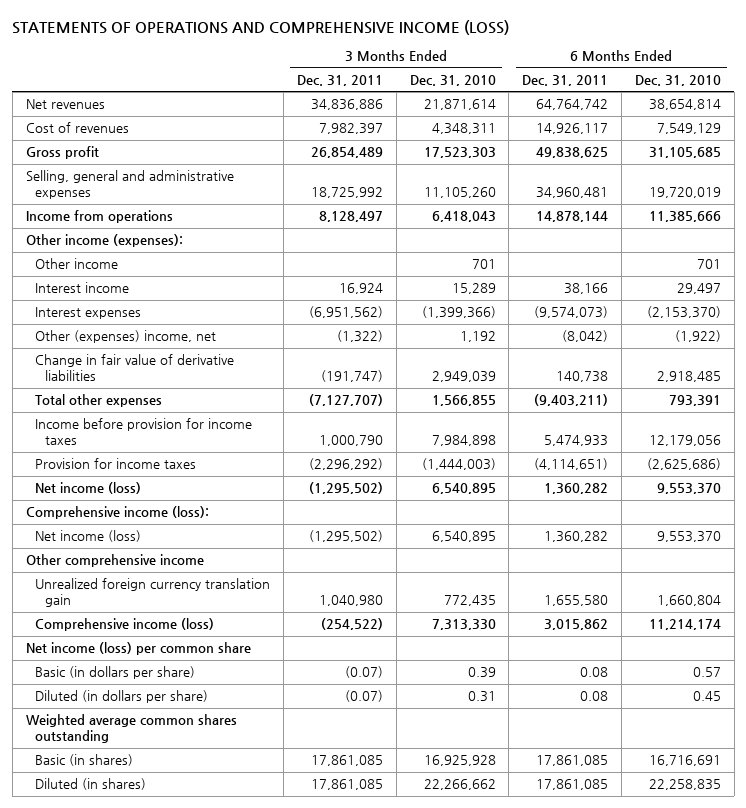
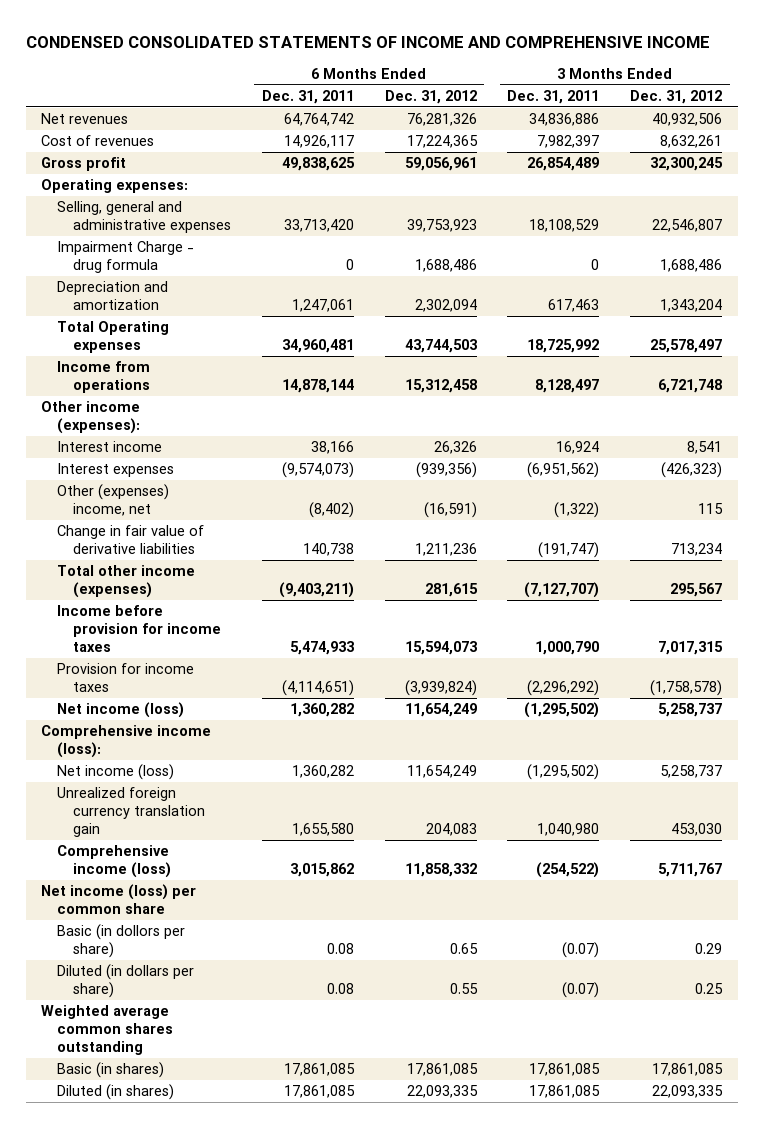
- STATEMENTS OF OPERATIONS AND COMPREHENSIVE INCOME (LOSS)
+ CONDENSED CONSOLIDATED STATEMENTS OF INCOME AND COMPREHENSIVE INCOME
- | 3 Months Ended Dec. 31, 2011 | 3 Months Ended Dec. 31, 2010 | 6 Months Ended Dec. 31, 2011 | 6 Months Ended Dec. 31, 2010
+ | 6 Months Ended Dec. 31, 2011 | 6 Months Ended Dec. 31, 2012 | 3 Months Ended Dec. 31, 2011 | 3 Months Ended Dec. 31, 2012
- Selling, general and administrative expenses | 18,725,992 | 11,105,260 | 34,960,481 | 19,720,019
+ Operating expenses:
+ Selling, general and administrative expenses | 33,713,420 | 39,753,923 | 18,108,529 | 22,546,807
+ Impairment Charge - drug formula | 0 | 1,688,486 | 0 | 1,688,486
+ Depreciation and amortization | 1,247,061 | 2,302,094 | 617,463 | 1,343,204
+ Total Operating expenses | 34,960,481 | 43,744,503 | 18,725,992 | 25,578,497
- Other income | | 701 | | 701
- Other (expenses) income, net | (1,322) | 1,192 | (8,042) | (1,922)
+ Other (expenses) income, net | (8,402) | (16,591) | (1,322) | 115
- Total other expenses | (7,127,707) | 1,566,855 | (9,403,211) | 793,391
+ Total other income (expenses) | (9,403,211) | 281,615 | (7,127,707) | 295,567
- Other comprehensive income
- Basic (in dollars per share) | (0.07) | 0.39 | 0.08 | 0.57
+ Basic (in dollors per share) | 0.08 | 0.65 | (0.07) | 0.29

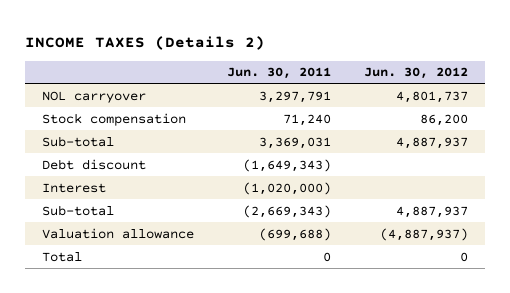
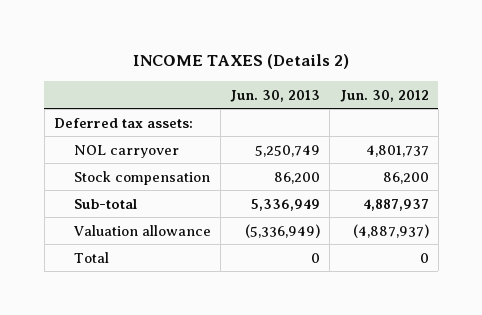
- | Jun. 30, 2011 | Jun. 30, 2012
+ | Jun. 30, 2013 | Jun. 30, 2012
+ Deferred tax assets:
- Debt discount | (1,649,343) |
- Interest | (1,020,000) |
- Sub-total | (2,669,343) | 4,887,937

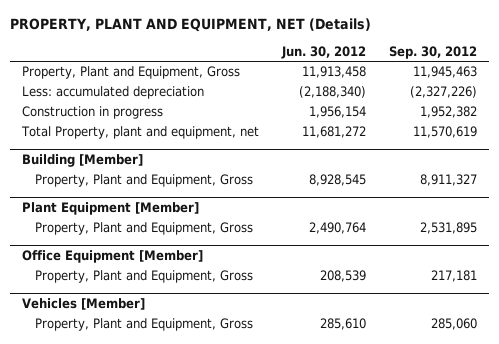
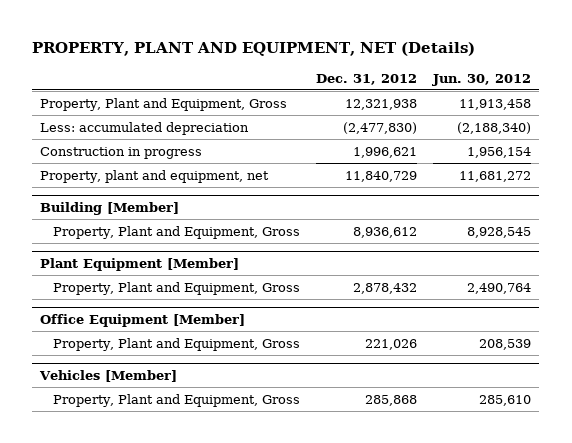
- | Jun. 30, 2012 | Sep. 30, 2012
+ | Dec. 31, 2012 | Jun. 30, 2012
- Total Property, plant and equipment, net | 11,681,272 | 11,570,619
+ Property, plant and equipment, net | 11,840,729 | 11,681,272

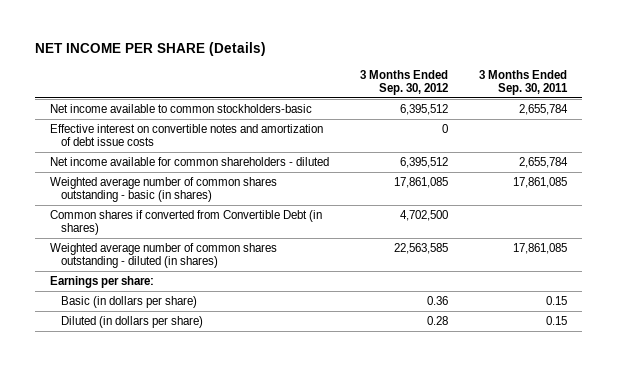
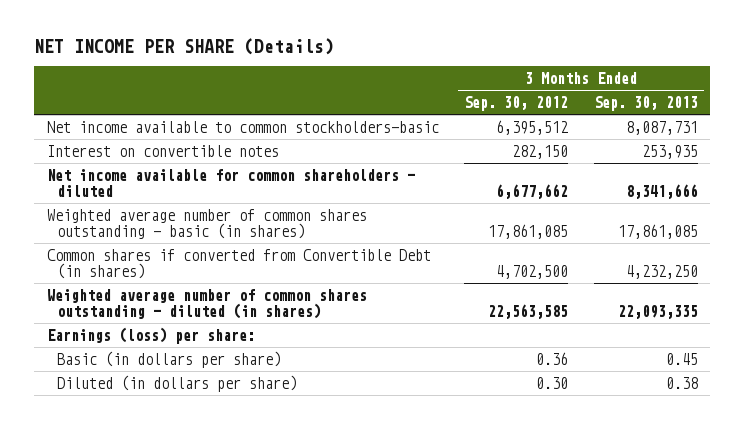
- | 3 Months Ended Sep. 30, 2012 | 3 Months Ended Sep. 30, 2011
+ | 3 Months Ended Sep. 30, 2012 | 3 Months Ended Sep. 30, 2013
- Effective interest on convertible notes and amortization of debt issue costs | 0 |
- Net income available for common shareholders - diluted | 6,395,512 | 2,655,784
+ Interest on convertible notes | 282,150 | 253,935
+ Net income available for common shareholders - diluted | 6,677,662 | 8,341,666
- Earnings per share:
+ Earnings (loss) per share:
- Diluted (in dollars per share) | 0.28 | 0.15
+ Diluted (in dollars per share) | 0.30 | 0.38

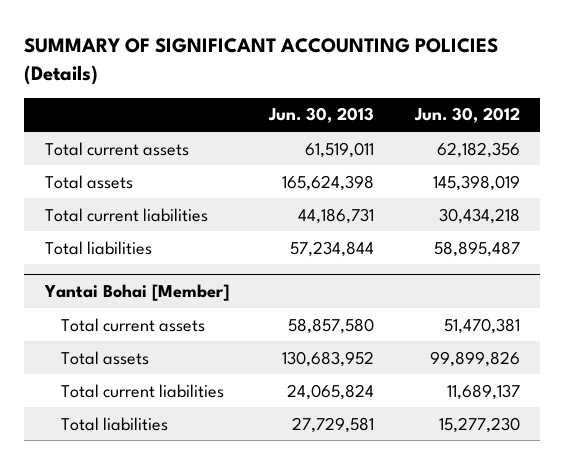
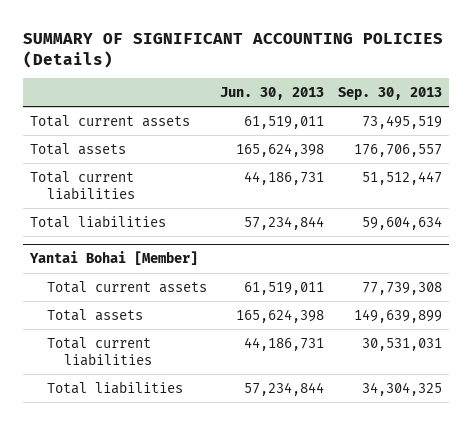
- | Jun. 30, 2013 | Jun. 30, 2012
+ | Jun. 30, 2013 | Sep. 30, 2013
@ Yantai Bohai [Member]
- Total current assets | 58,857,580 | 51,470,381
- Total assets | 130,683,952 | 99,899,826
- Total current liabilities | 24,065,824 | 11,689,137
- Total liabilities | 27,729,581 | 15,277,230
+ Total current assets | 61,519,011 | 77,739,308
+ Total assets | 165,624,398 | 149,639,899
+ Total current liabilities | 44,186,731 | 30,531,031
+ Total liabilities | 57,234,844 | 34,304,325

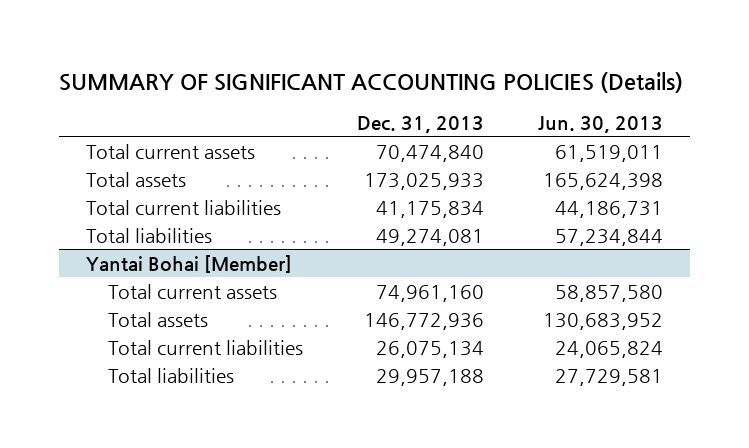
- | Jun. 30, 2013 | Sep. 30, 2013
+ | Dec. 31, 2013 | Jun. 30, 2013
@ Yantai Bohai [Member]
- Total current assets | 61,519,011 | 77,739,308
- Total assets | 165,624,398 | 149,639,899
- Total current liabilities | 44,186,731 | 30,531,031
- Total liabilities | 57,234,844 | 34,304,325
+ Total current assets | 74,961,160 | 58,857,580
+ Total assets | 146,772,936 | 130,683,952
+ Total current liabilities | 26,075,134 | 24,065,824
+ Total liabilities | 29,957,188 | 27,729,581

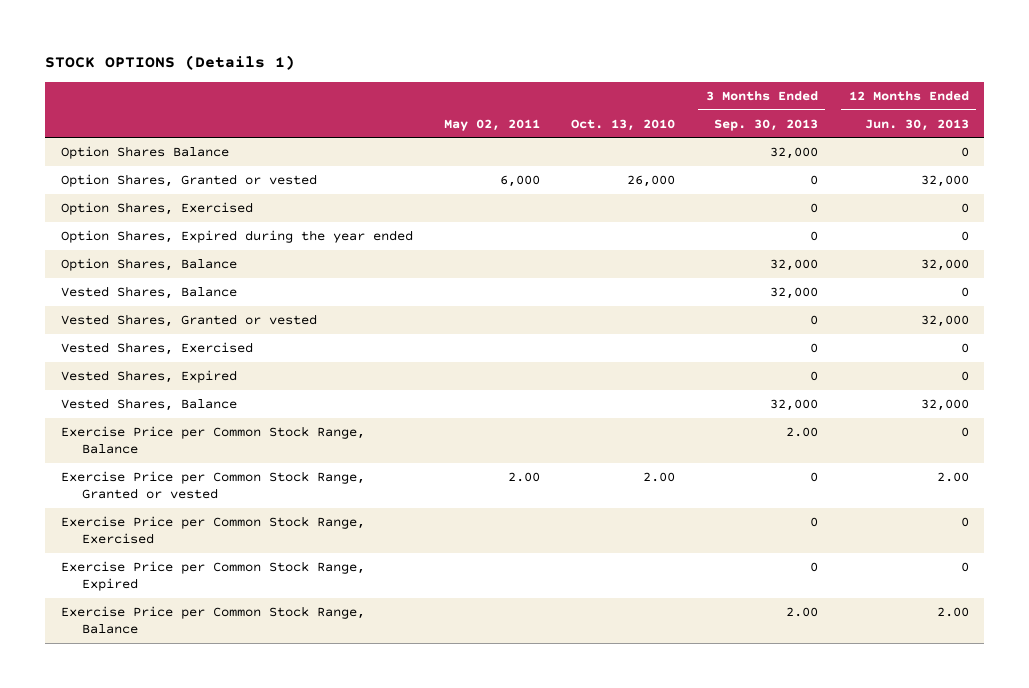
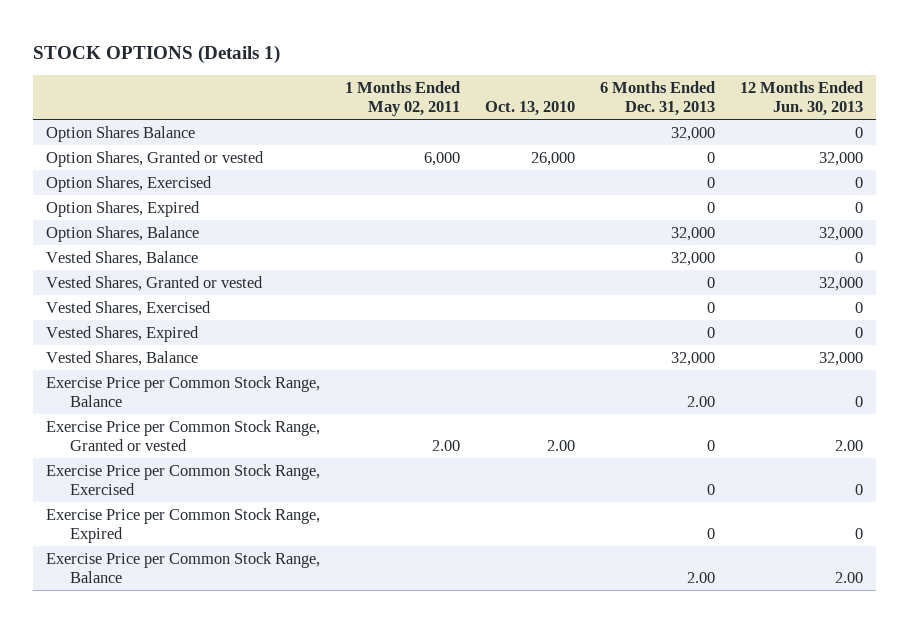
- | May 02, 2011 | Oct. 13, 2010 | 3 Months Ended Sep. 30, 2013 | 12 Months Ended Jun. 30, 2013
+ | 1 Months Ended May 02, 2011 | Oct. 13, 2010 | 6 Months Ended Dec. 31, 2013 | 12 Months Ended Jun. 30, 2013
- Option Shares, Expired during the year ended | | | 0 | 0
+ Option Shares, Expired | | | 0 | 0

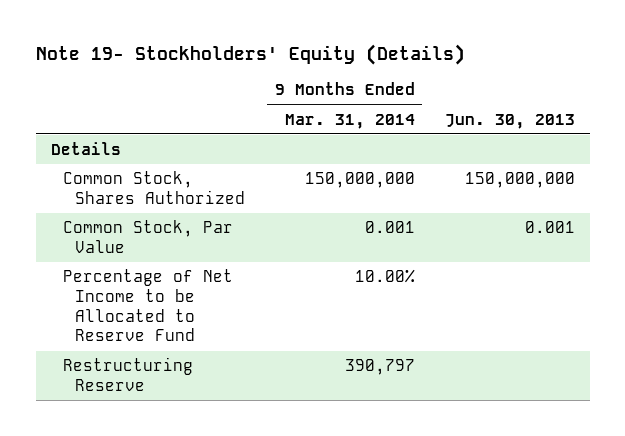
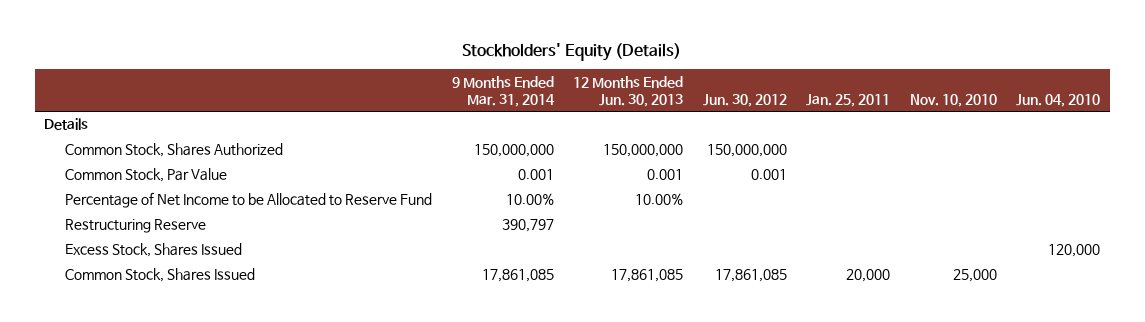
- Note 19- Stockholders' Equity (Details)
+ Stockholders' Equity (Details)
- | 9 Months Ended Mar. 31, 2014 | Jun. 30, 2013
+ | 9 Months Ended Mar. 31, 2014 | 12 Months Ended Jun. 30, 2013 | Jun. 30, 2012 | Jan. 25, 2011 | Nov. 10, 2010 | Jun. 04, 2010
+ Excess Stock, Shares Issued | | | | | | 120,000
+ Common Stock, Shares Issued | 17,861,085 | 17,861,085 | 17,861,085 | 20,000 | 25,000 |

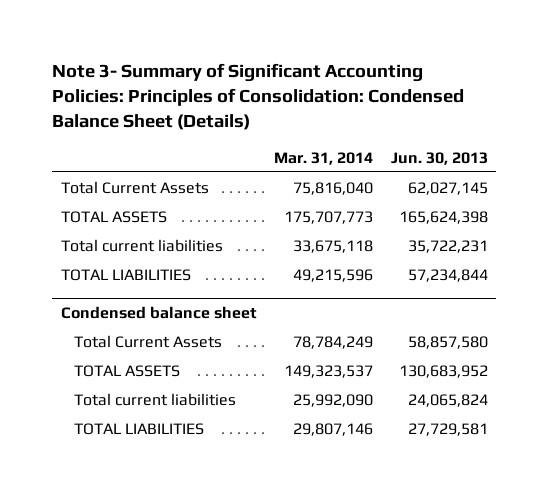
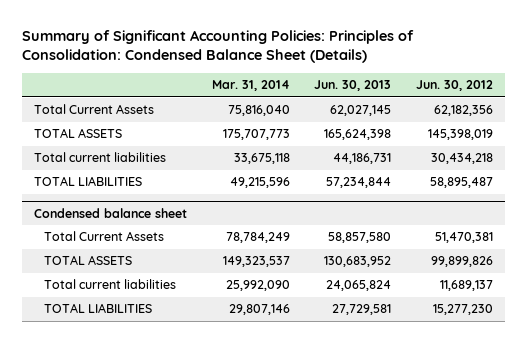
- Note 3- Summary of Significant Accounting Policies: Principles of Consolidation: Condensed Balance Sheet (Details)
+ Summary of Significant Accounting Policies: Principles of Consolidation: Condensed Balance Sheet (Details)
- | Mar. 31, 2014 | Jun. 30, 2013
+ | Mar. 31, 2014 | Jun. 30, 2013 | Jun. 30, 2012
- Total current liabilities | 33,675,118 | 35,722,231
+ Total current liabilities | 33,675,118 | 44,186,731 | 30,434,218

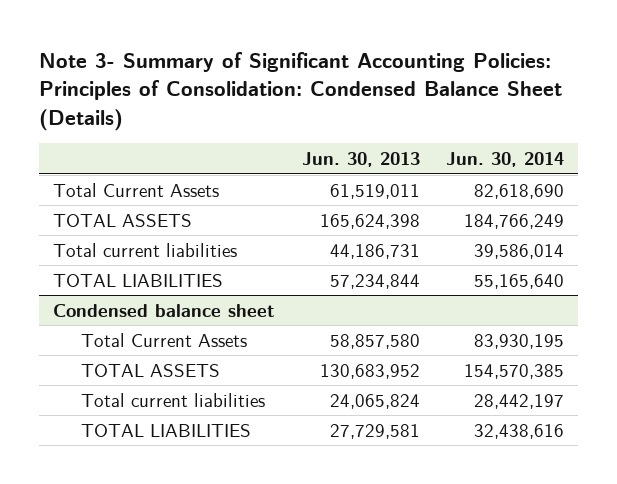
- Summary of Significant Accounting Policies: Principles of Consolidation: Condensed Balance Sheet (Details)
+ Note 3- Summary of Significant Accounting Policies: Principles of Consolidation: Condensed Balance Sheet (Details)
- | Mar. 31, 2014 | Jun. 30, 2013 | Jun. 30, 2012
+ | Jun. 30, 2013 | Jun. 30, 2014
- Total Current Assets | 75,816,040 | 62,027,145 | 62,182,356
+ Total Current Assets | 61,519,011 | 82,618,690

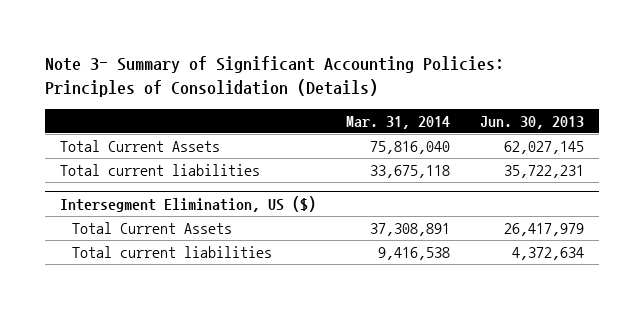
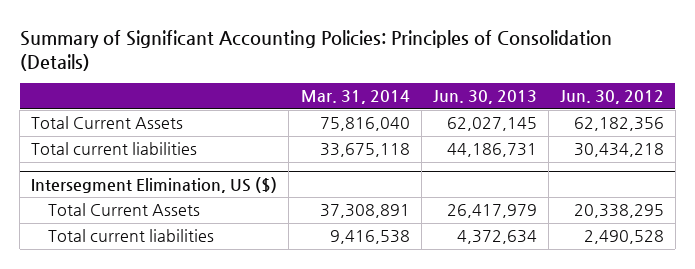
- Note 3- Summary of Significant Accounting Policies: Principles of Consolidation (Details)
+ Summary of Significant Accounting Policies: Principles of Consolidation (Details)
- | Mar. 31, 2014 | Jun. 30, 2013
+ | Mar. 31, 2014 | Jun. 30, 2013 | Jun. 30, 2012
- Total current liabilities | 33,675,118 | 35,722,231
+ Total current liabilities | 33,675,118 | 44,186,731 | 30,434,218

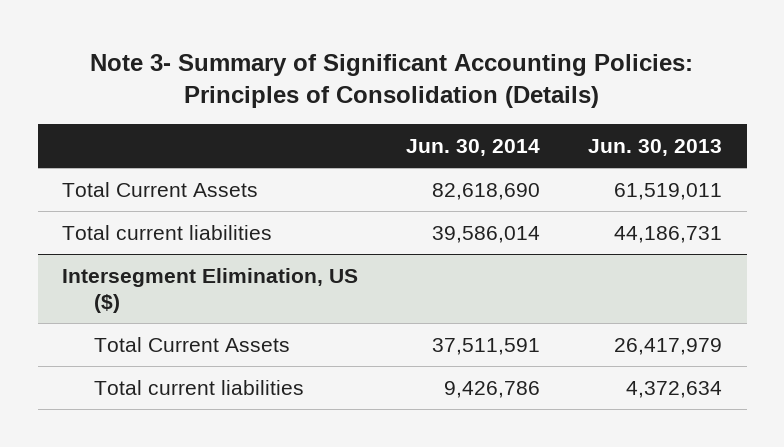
- Summary of Significant Accounting Policies: Principles of Consolidation (Details)
+ Note 3- Summary of Significant Accounting Policies: Principles of Consolidation (Details)
- | Mar. 31, 2014 | Jun. 30, 2013 | Jun. 30, 2012
+ | Jun. 30, 2014 | Jun. 30, 2013
- Total Current Assets | 75,816,040 | 62,027,145 | 62,182,356
+ Total Current Assets | 82,618,690 | 61,519,011

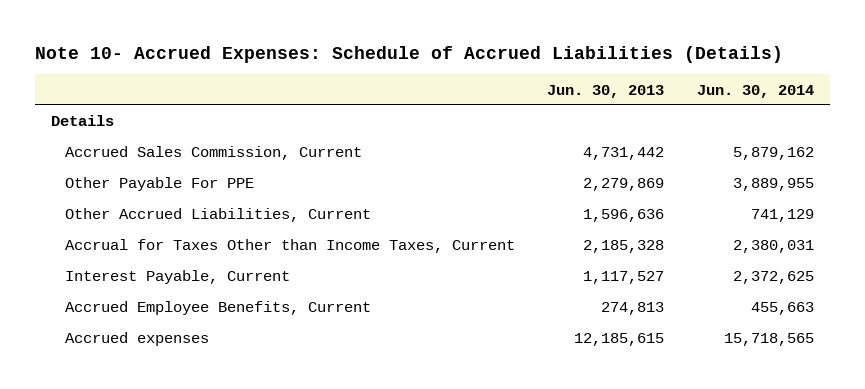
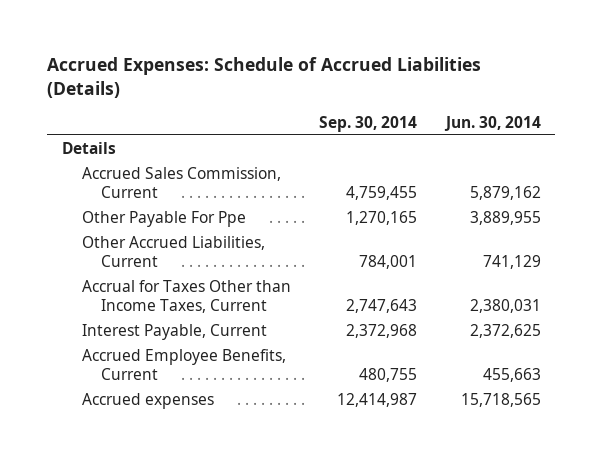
- Note 10- Accrued Expenses: Schedule of Accrued Liabilities (Details)
+ Accrued Expenses: Schedule of Accrued Liabilities (Details)
- | Jun. 30, 2013 | Jun. 30, 2014
+ | Sep. 30, 2014 | Jun. 30, 2014
- Other Payable For PPE | 2,279,869 | 3,889,955
+ Other Payable For Ppe | 1,270,165 | 3,889,955

